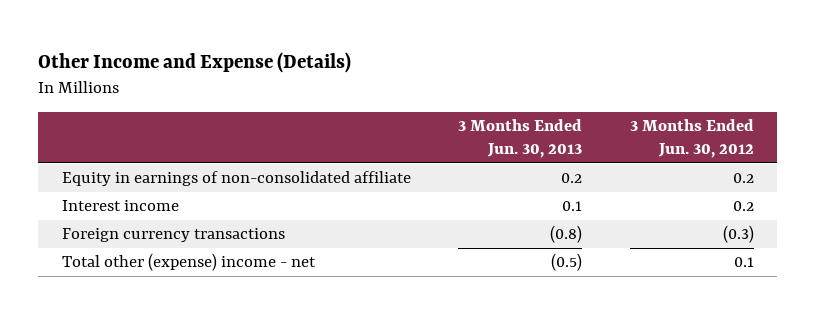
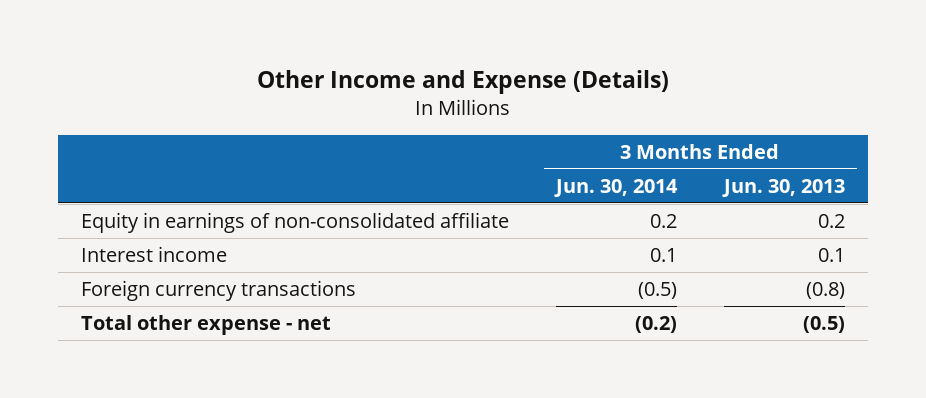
- | 3 Months Ended Jun. 30, 2013 | 3 Months Ended Jun. 30, 2012
+ | 3 Months Ended Jun. 30, 2014 | 3 Months Ended Jun. 30, 2013
- Total other (expense) income - net | (0.5) | 0.1
+ Total other expense - net | (0.2) | (0.5)

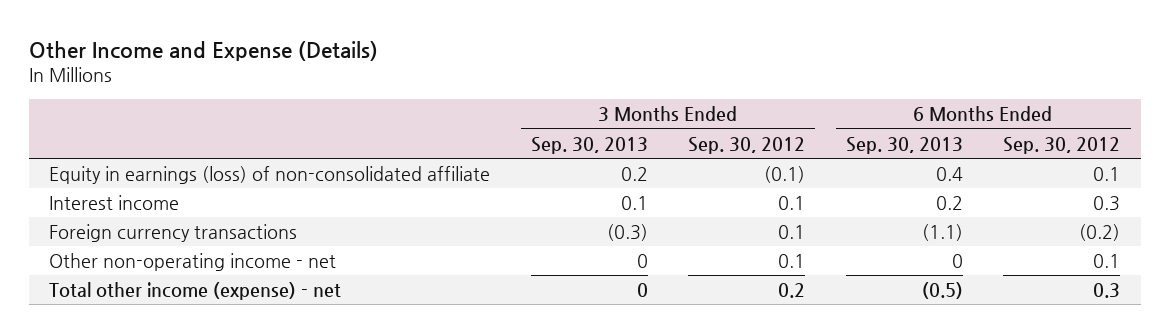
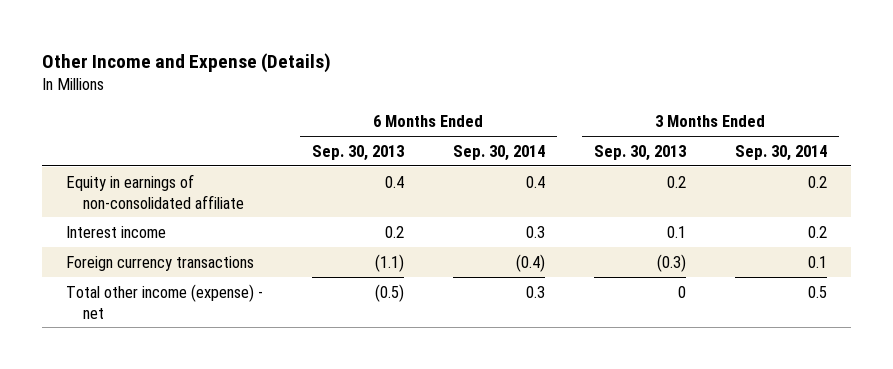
- | 3 Months Ended Sep. 30, 2013 | 3 Months Ended Sep. 30, 2012 | 6 Months Ended Sep. 30, 2013 | 6 Months Ended Sep. 30, 2012
+ | 6 Months Ended Sep. 30, 2013 | 6 Months Ended Sep. 30, 2014 | 3 Months Ended Sep. 30, 2013 | 3 Months Ended Sep. 30, 2014
- Equity in earnings (loss) of non-consolidated affiliate | 0.2 | (0.1) | 0.4 | 0.1
+ Equity in earnings of non-consolidated affiliate | 0.4 | 0.4 | 0.2 | 0.2
- Other non-operating income - net | 0 | 0.1 | 0 | 0.1

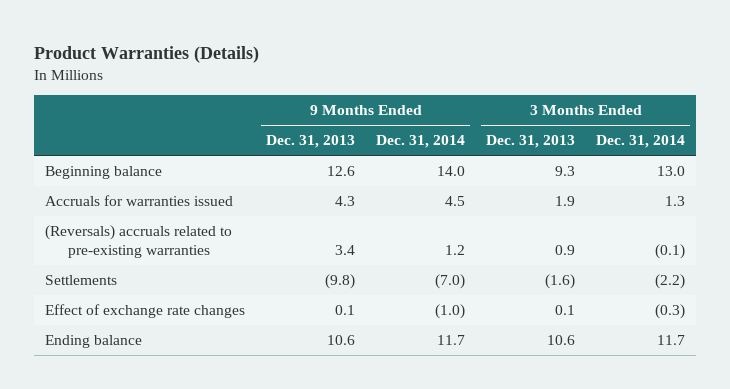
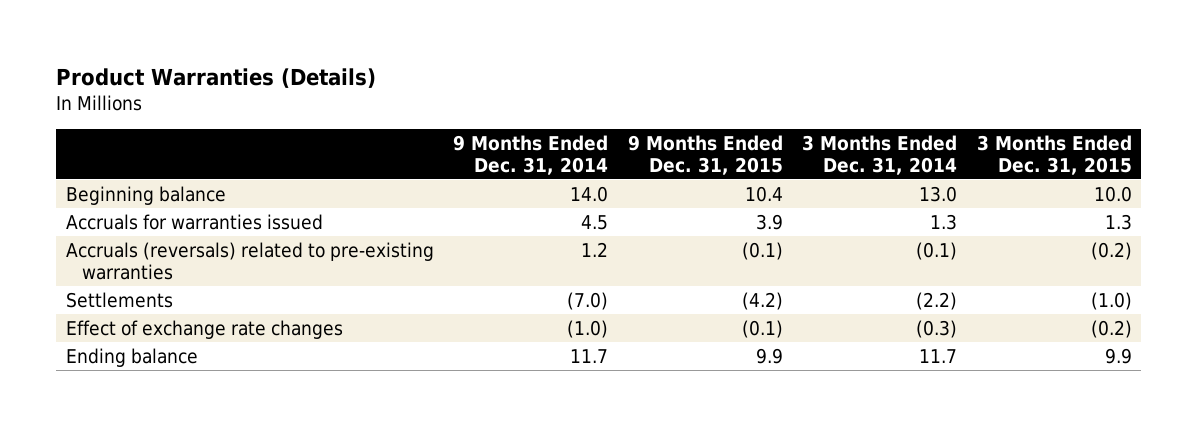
- | 9 Months Ended Dec. 31, 2013 | 9 Months Ended Dec. 31, 2014 | 3 Months Ended Dec. 31, 2013 | 3 Months Ended Dec. 31, 2014
+ | 9 Months Ended Dec. 31, 2014 | 9 Months Ended Dec. 31, 2015 | 3 Months Ended Dec. 31, 2014 | 3 Months Ended Dec. 31, 2015
- (Reversals) accruals related to pre-existing warranties | 3.4 | 1.2 | 0.9 | (0.1)
+ Accruals (reversals) related to pre-existing warranties | 1.2 | (0.1) | (0.1) | (0.2)

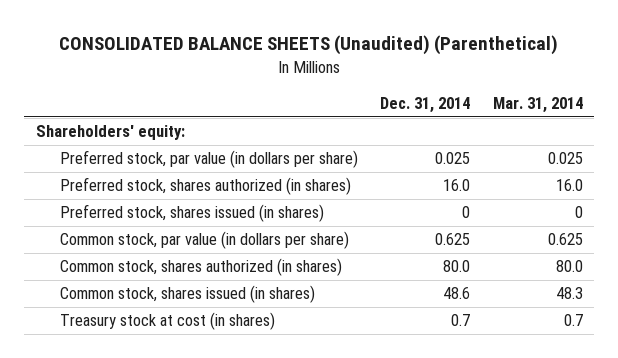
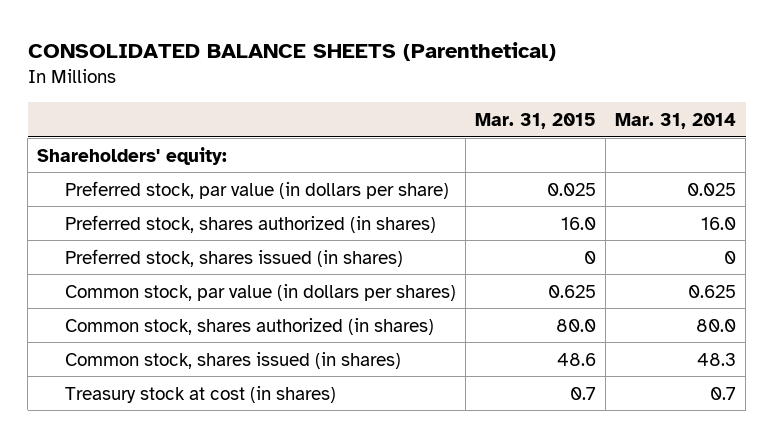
- CONSOLIDATED BALANCE SHEETS (Unaudited) (Parenthetical)
+ CONSOLIDATED BALANCE SHEETS (Parenthetical)
- | Dec. 31, 2014 | Mar. 31, 2014
+ | Mar. 31, 2015 | Mar. 31, 2014
- Common stock, par value (in dollars per share) | 0.625 | 0.625
+ Common stock, par value (in dollars per shares) | 0.625 | 0.625

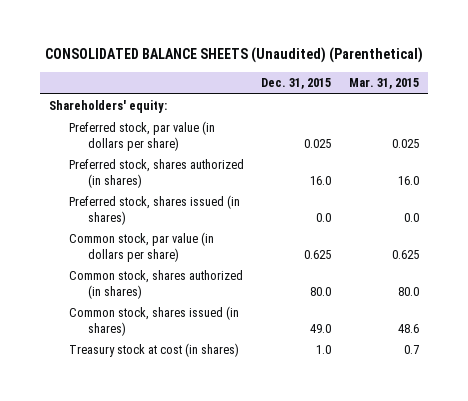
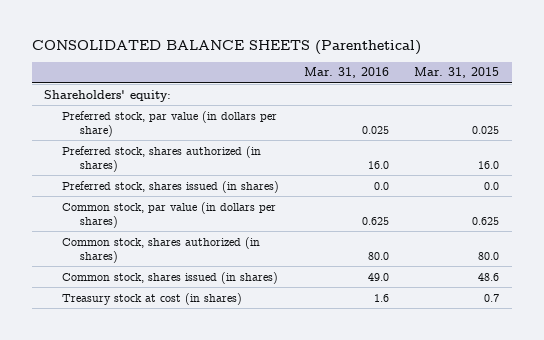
- CONSOLIDATED BALANCE SHEETS (Unaudited) (Parenthetical)
+ CONSOLIDATED BALANCE SHEETS (Parenthetical)
- | Dec. 31, 2015 | Mar. 31, 2015
+ | Mar. 31, 2016 | Mar. 31, 2015
- Common stock, par value (in dollars per share) | 0.625 | 0.625
+ Common stock, par value (in dollars per shares) | 0.625 | 0.625

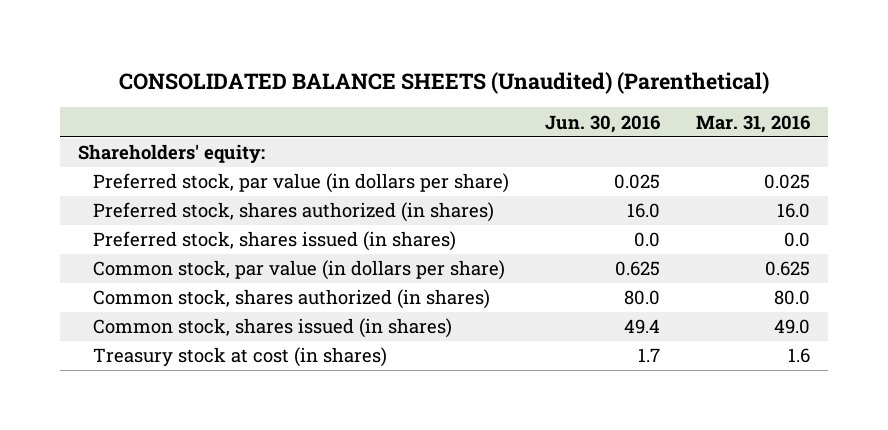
- CONSOLIDATED BALANCE SHEETS (Parenthetical)
+ CONSOLIDATED BALANCE SHEETS (Unaudited) (Parenthetical)
- | Mar. 31, 2016 | Mar. 31, 2015
+ | Jun. 30, 2016 | Mar. 31, 2016
- Common stock, par value (in dollars per shares) | 0.625 | 0.625
+ Common stock, par value (in dollars per share) | 0.625 | 0.625

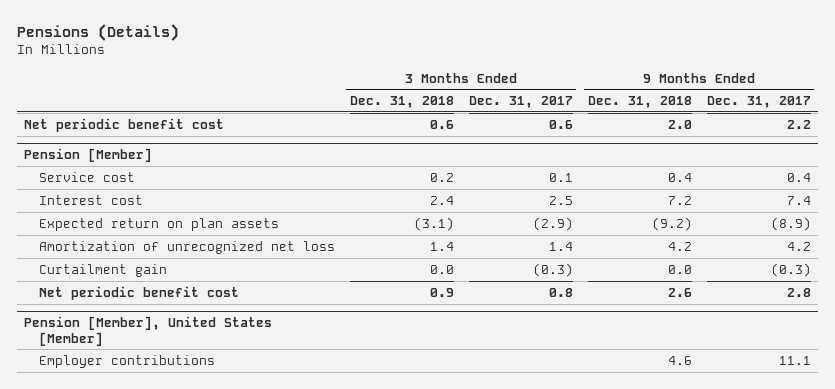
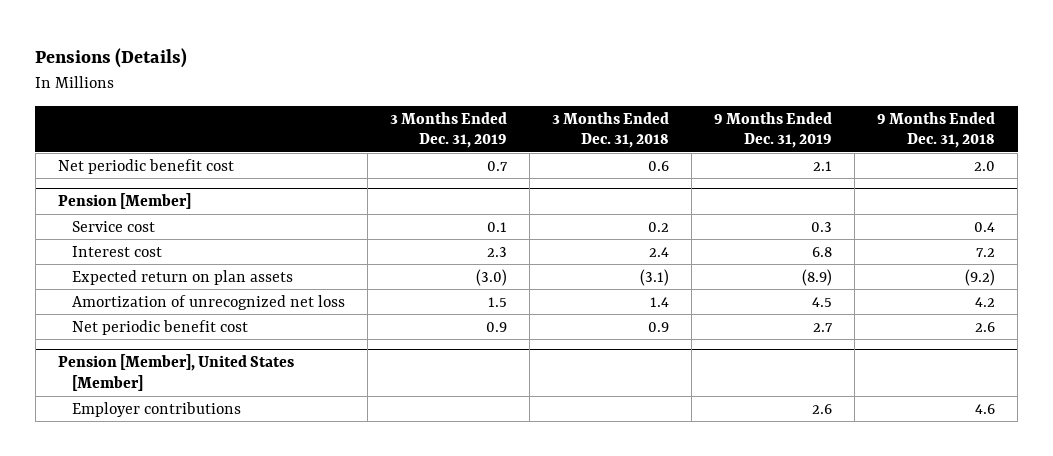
- | 3 Months Ended Dec. 31, 2018 | 3 Months Ended Dec. 31, 2017 | 9 Months Ended Dec. 31, 2018 | 9 Months Ended Dec. 31, 2017
+ | 3 Months Ended Dec. 31, 2019 | 3 Months Ended Dec. 31, 2018 | 9 Months Ended Dec. 31, 2019 | 9 Months Ended Dec. 31, 2018
@ Pension [Member]
- Curtailment gain | 0.0 | (0.3) | 0.0 | (0.3)

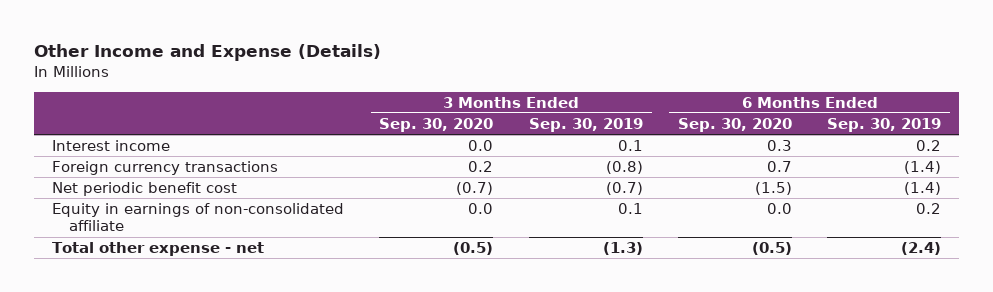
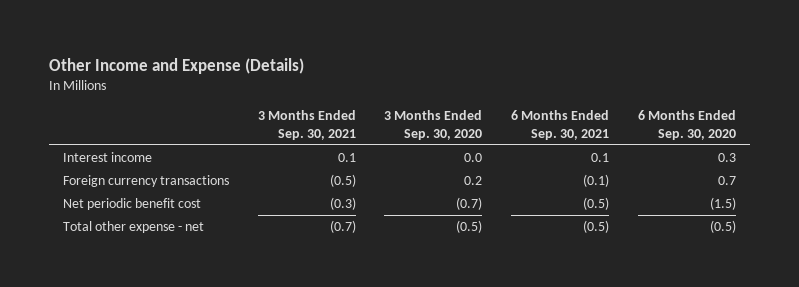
- | 3 Months Ended Sep. 30, 2020 | 3 Months Ended Sep. 30, 2019 | 6 Months Ended Sep. 30, 2020 | 6 Months Ended Sep. 30, 2019
+ | 3 Months Ended Sep. 30, 2021 | 3 Months Ended Sep. 30, 2020 | 6 Months Ended Sep. 30, 2021 | 6 Months Ended Sep. 30, 2020
- Equity in earnings of non-consolidated affiliate | 0.0 | 0.1 | 0.0 | 0.2

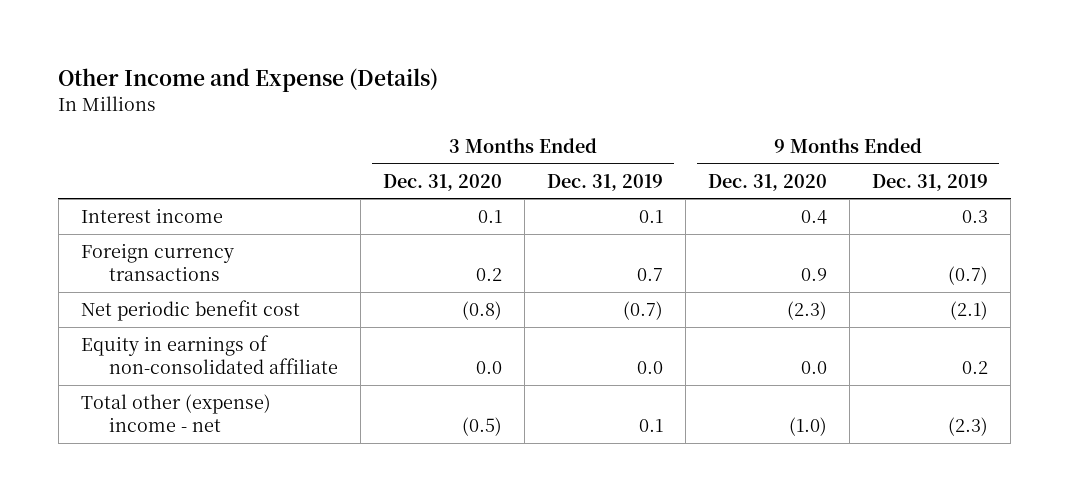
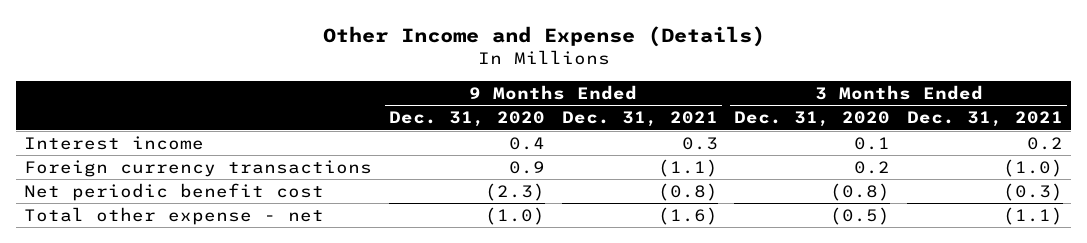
- | 3 Months Ended Dec. 31, 2020 | 3 Months Ended Dec. 31, 2019 | 9 Months Ended Dec. 31, 2020 | 9 Months Ended Dec. 31, 2019
+ | 9 Months Ended Dec. 31, 2020 | 9 Months Ended Dec. 31, 2021 | 3 Months Ended Dec. 31, 2020 | 3 Months Ended Dec. 31, 2021
- Equity in earnings of non-consolidated affiliate | 0.0 | 0.0 | 0.0 | 0.2
- Total other (expense) income - net | (0.5) | 0.1 | (1.0) | (2.3)
+ Total other expense - net | (1.0) | (1.6) | (0.5) | (1.1)

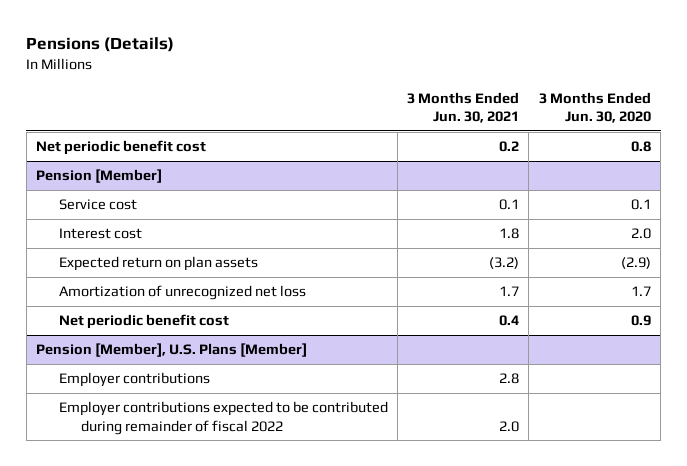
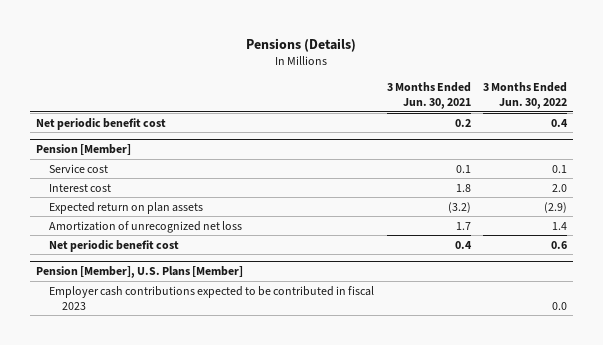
- | 3 Months Ended Jun. 30, 2021 | 3 Months Ended Jun. 30, 2020
+ | 3 Months Ended Jun. 30, 2021 | 3 Months Ended Jun. 30, 2022
@ Pension [Member], U.S. Plans [Member]
- Employer contributions | 2.8 |
- Employer contributions expected to be contributed during remainder of fiscal 2022 | 2.0 |
+ Employer cash contributions expected to be contributed in fiscal 2023 | | 0.0

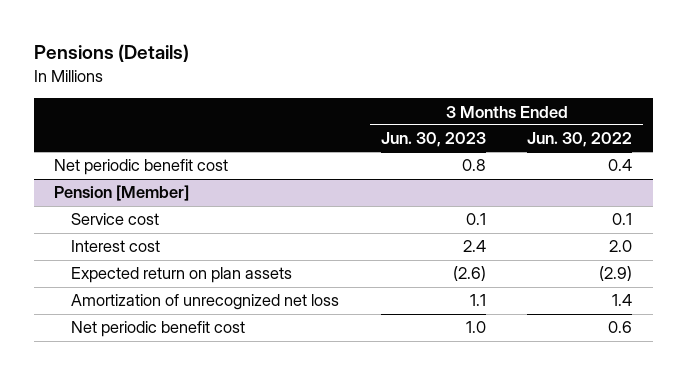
- | 3 Months Ended Jun. 30, 2021 | 3 Months Ended Jun. 30, 2022
+ | 3 Months Ended Jun. 30, 2023 | 3 Months Ended Jun. 30, 2022
- Pension [Member], U.S. Plans [Member]
- Employer cash contributions expected to be contributed in fiscal 2023 | | 0.0

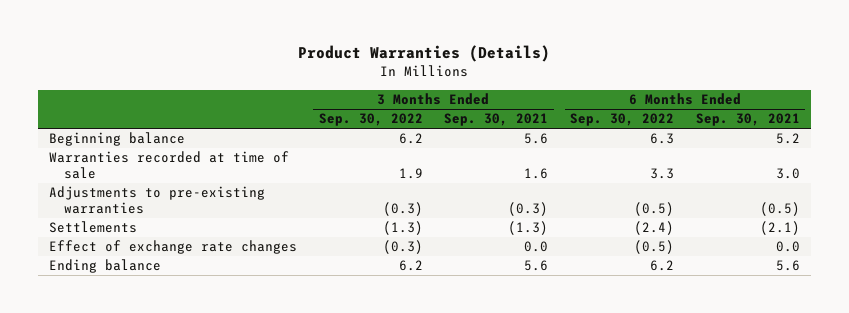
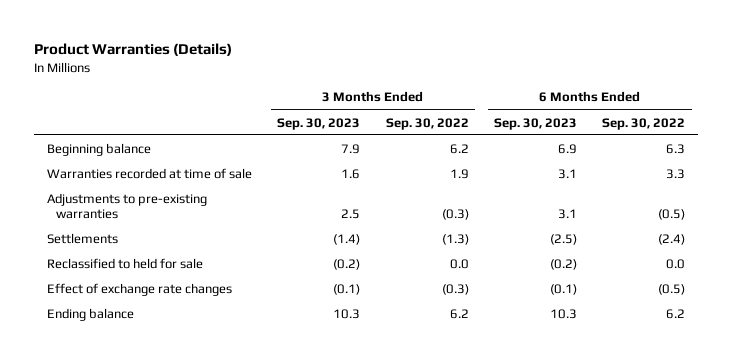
- | 3 Months Ended Sep. 30, 2022 | 3 Months Ended Sep. 30, 2021 | 6 Months Ended Sep. 30, 2022 | 6 Months Ended Sep. 30, 2021
+ | 3 Months Ended Sep. 30, 2023 | 3 Months Ended Sep. 30, 2022 | 6 Months Ended Sep. 30, 2023 | 6 Months Ended Sep. 30, 2022
+ Reclassified to held for sale | (0.2) | 0.0 | (0.2) | 0.0

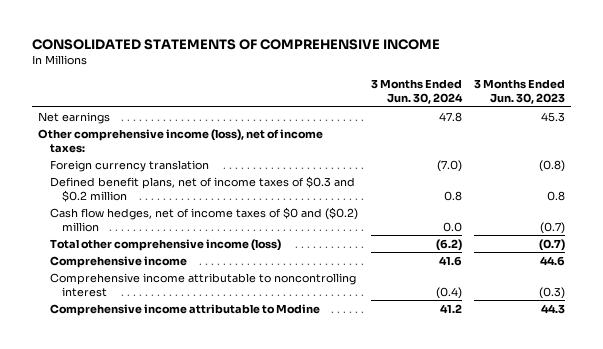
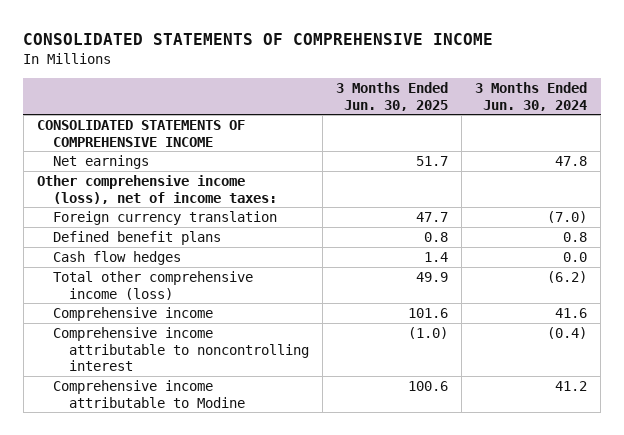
- | 3 Months Ended Jun. 30, 2024 | 3 Months Ended Jun. 30, 2023
+ | 3 Months Ended Jun. 30, 2025 | 3 Months Ended Jun. 30, 2024
+ CONSOLIDATED STATEMENTS OF COMPREHENSIVE INCOME
- Defined benefit plans, net of income taxes of $0.3 and $0.2 million | 0.8 | 0.8
- Cash flow hedges, net of income taxes of $0 and ($0.2) million | 0.0 | (0.7)
+ Defined benefit plans | 0.8 | 0.8
+ Cash flow hedges | 1.4 | 0.0

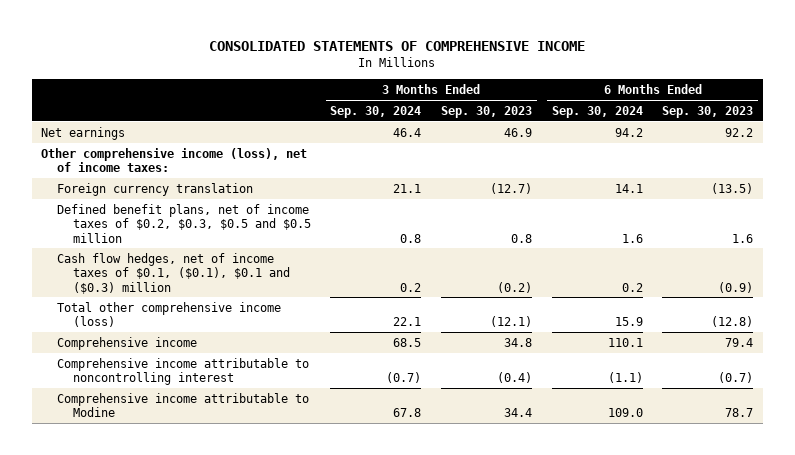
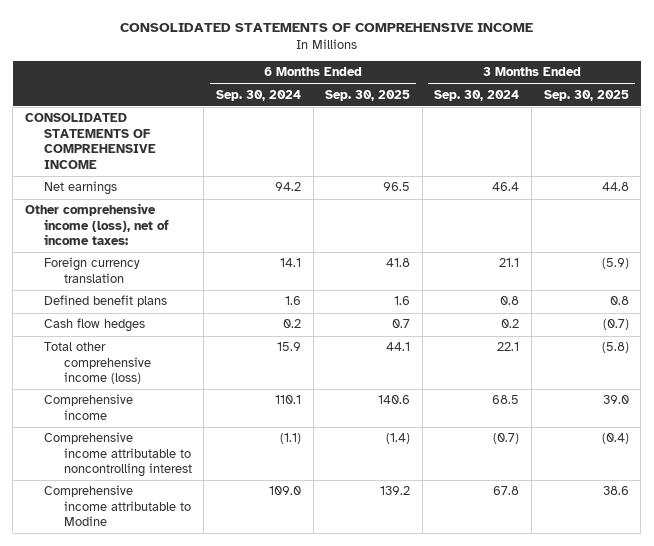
- | 3 Months Ended Sep. 30, 2024 | 3 Months Ended Sep. 30, 2023 | 6 Months Ended Sep. 30, 2024 | 6 Months Ended Sep. 30, 2023
+ | 6 Months Ended Sep. 30, 2024 | 6 Months Ended Sep. 30, 2025 | 3 Months Ended Sep. 30, 2024 | 3 Months Ended Sep. 30, 2025
+ CONSOLIDATED STATEMENTS OF COMPREHENSIVE INCOME
- Defined benefit plans, net of income taxes of $0.2, $0.3, $0.5 and $0.5 million | 0.8 | 0.8 | 1.6 | 1.6
- Cash flow hedges, net of income taxes of $0.1, ($0.1), $0.1 and ($0.3) million | 0.2 | (0.2) | 0.2 | (0.9)
+ Defined benefit plans | 1.6 | 1.6 | 0.8 | 0.8
+ Cash flow hedges | 0.2 | 0.7 | 0.2 | (0.7)

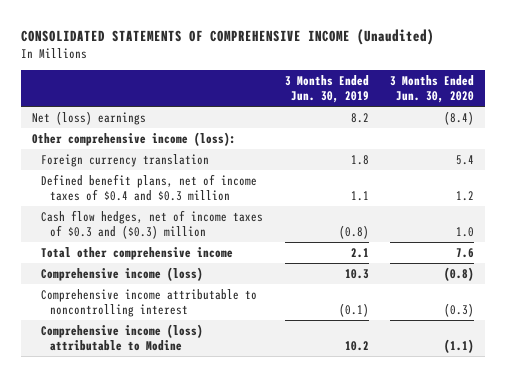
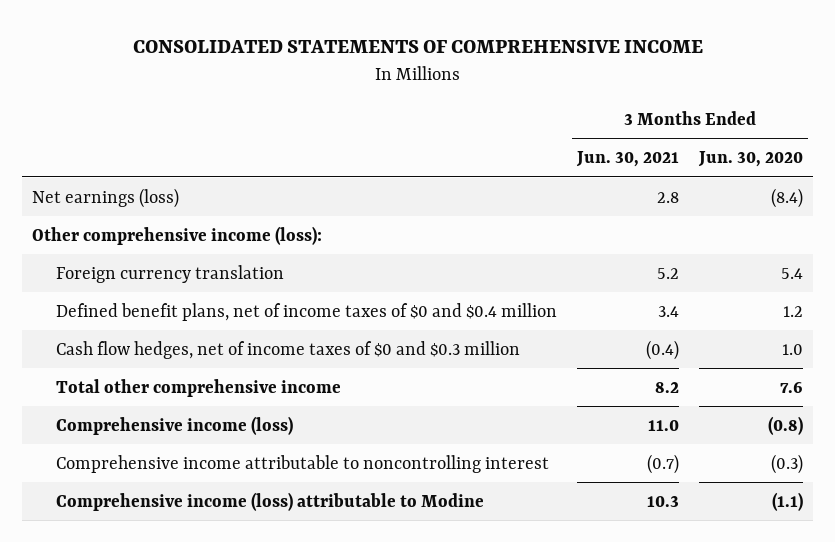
- CONSOLIDATED STATEMENTS OF COMPREHENSIVE INCOME (Unaudited)
+ CONSOLIDATED STATEMENTS OF COMPREHENSIVE INCOME
- | 3 Months Ended Jun. 30, 2019 | 3 Months Ended Jun. 30, 2020
+ | 3 Months Ended Jun. 30, 2021 | 3 Months Ended Jun. 30, 2020
- Net (loss) earnings | 8.2 | (8.4)
+ Net earnings (loss) | 2.8 | (8.4)
- Defined benefit plans, net of income taxes of $0.4 and $0.3 million | 1.1 | 1.2
- Cash flow hedges, net of income taxes of $0.3 and ($0.3) million | (0.8) | 1.0
+ Defined benefit plans, net of income taxes of $0 and $0.4 million | 3.4 | 1.2
+ Cash flow hedges, net of income taxes of $0 and $0.3 million | (0.4) | 1.0

